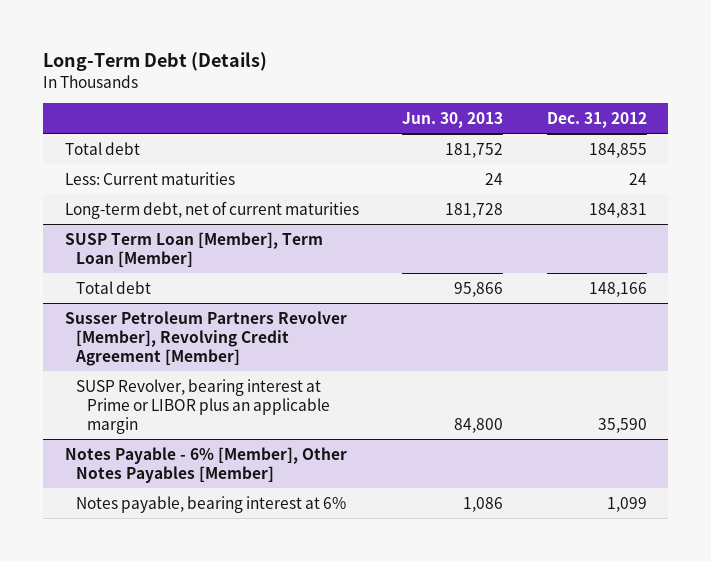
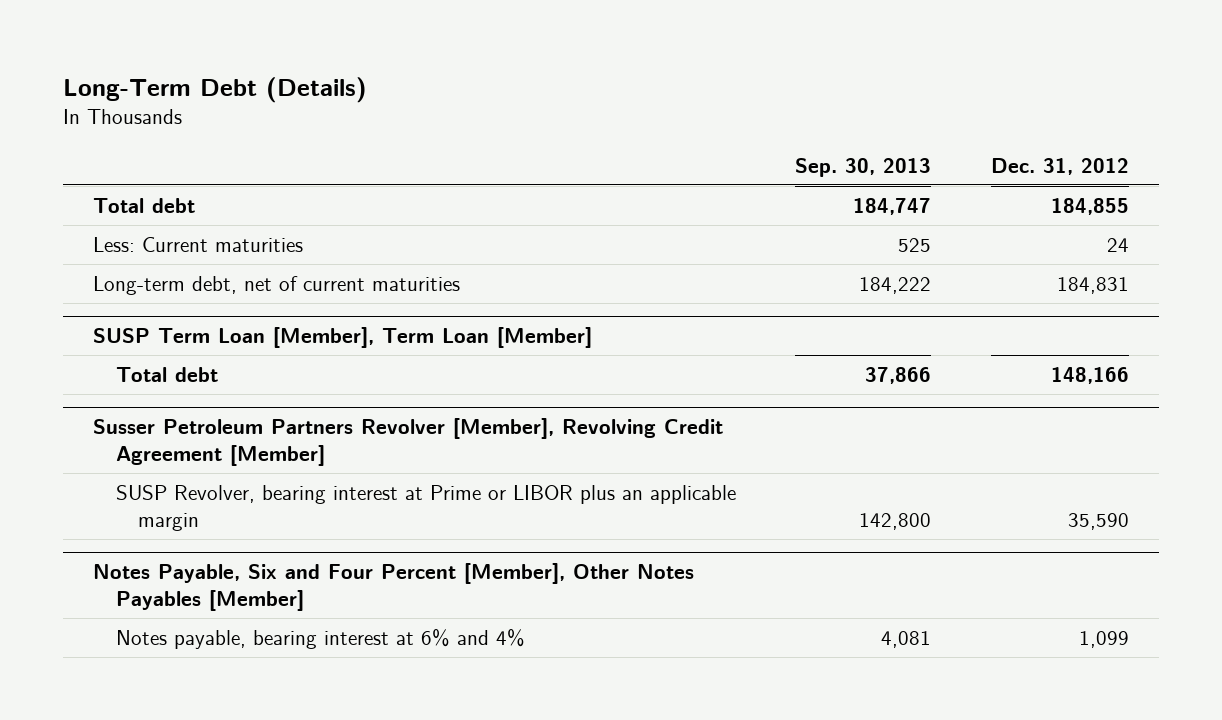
- | Jun. 30, 2013 | Dec. 31, 2012
+ | Sep. 30, 2013 | Dec. 31, 2012
- Notes Payable - 6% [Member], Other Notes Payables [Member]
- Notes payable, bearing interest at 6% | 1,086 | 1,099
+ Notes Payable, Six and Four Percent [Member], Other Notes Payables [Member]
+ Notes payable, bearing interest at 6% and 4% | 4,081 | 1,099

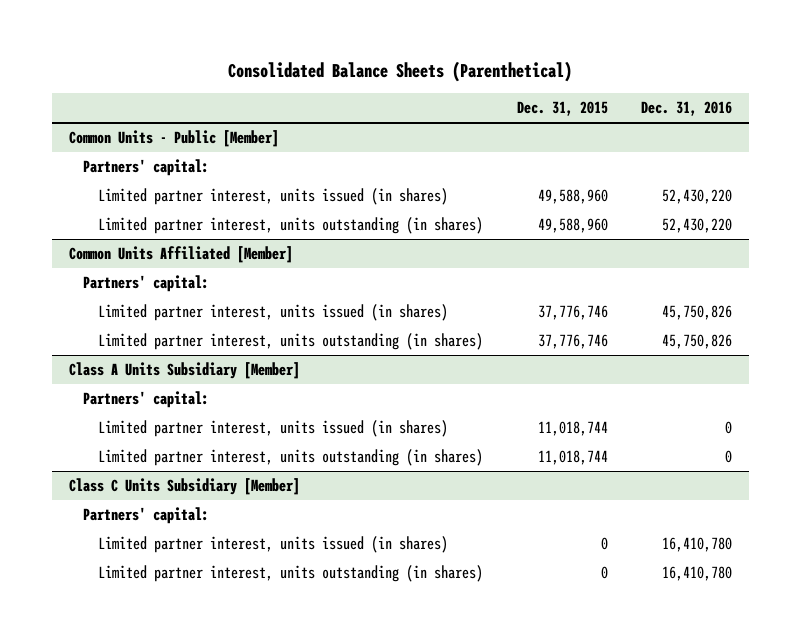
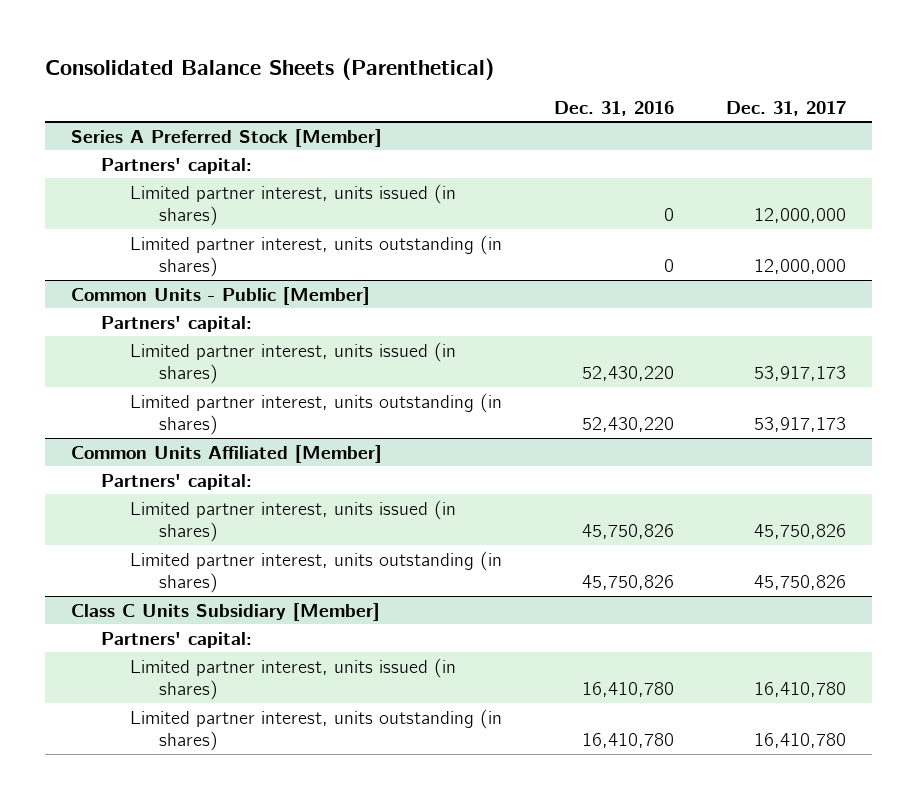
- | Dec. 31, 2015 | Dec. 31, 2016
+ | Dec. 31, 2016 | Dec. 31, 2017
+ Series A Preferred Stock [Member]
+ Partners' capital:
+ Limited partner interest, units issued (in shares) | 0 | 12,000,000
+ Limited partner interest, units outstanding (in shares) | 0 | 12,000,000
- Class A Units Subsidiary [Member]
- Partners' capital:
- Limited partner interest, units issued (in shares) | 11,018,744 | 0
- Limited partner interest, units outstanding (in shares) | 11,018,744 | 0

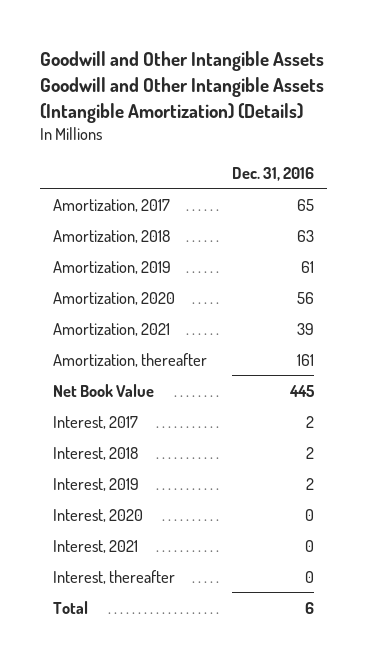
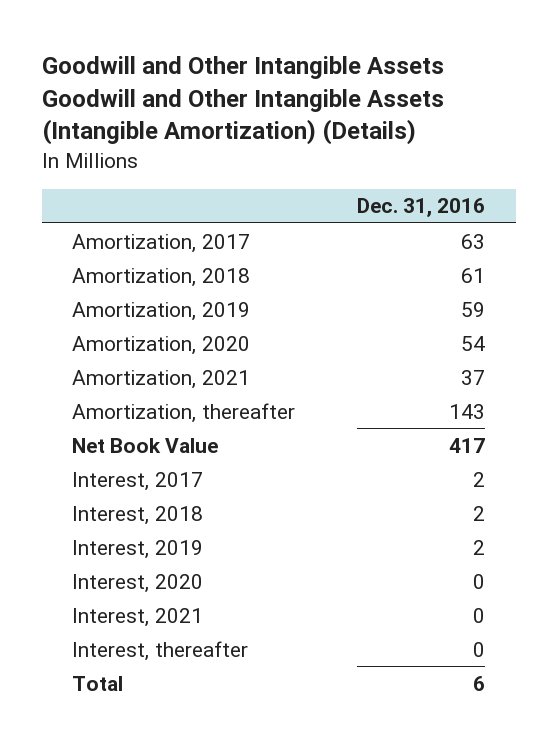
- Amortization, 2017 | 65
- Amortization, 2018 | 63
- Amortization, 2019 | 61
- Amortization, 2020 | 56
- Amortization, 2021 | 39
- Amortization, thereafter | 161
- Net Book Value | 445
+ Amortization, 2017 | 63
+ Amortization, 2018 | 61
+ Amortization, 2019 | 59
+ Amortization, 2020 | 54
+ Amortization, 2021 | 37
+ Amortization, thereafter | 143
+ Net Book Value | 417

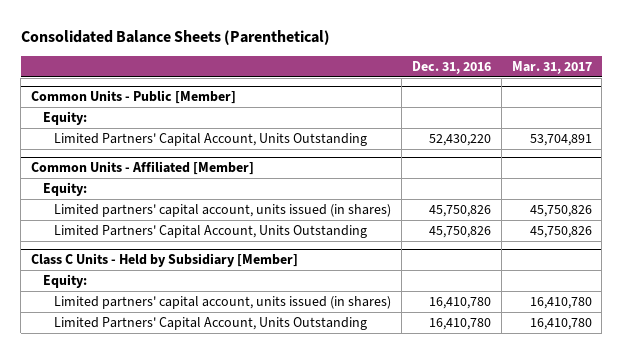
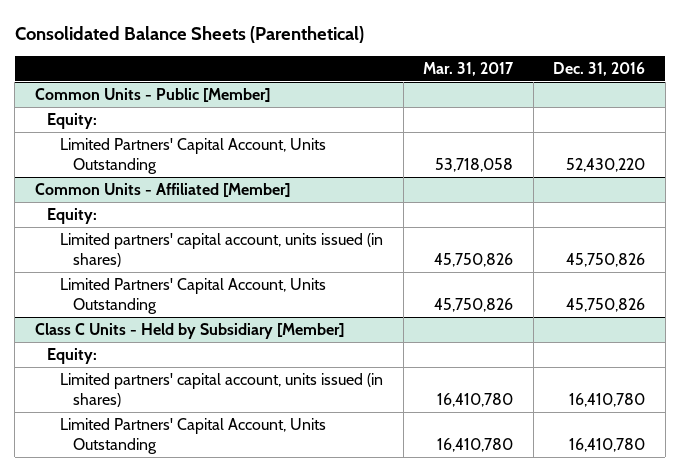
- | Dec. 31, 2016 | Mar. 31, 2017
+ | Mar. 31, 2017 | Dec. 31, 2016
@ Common Units - Public [Member]
- Limited Partners' Capital Account, Units Outstanding | 52,430,220 | 53,704,891
+ Limited Partners' Capital Account, Units Outstanding | 53,718,058 | 52,430,220

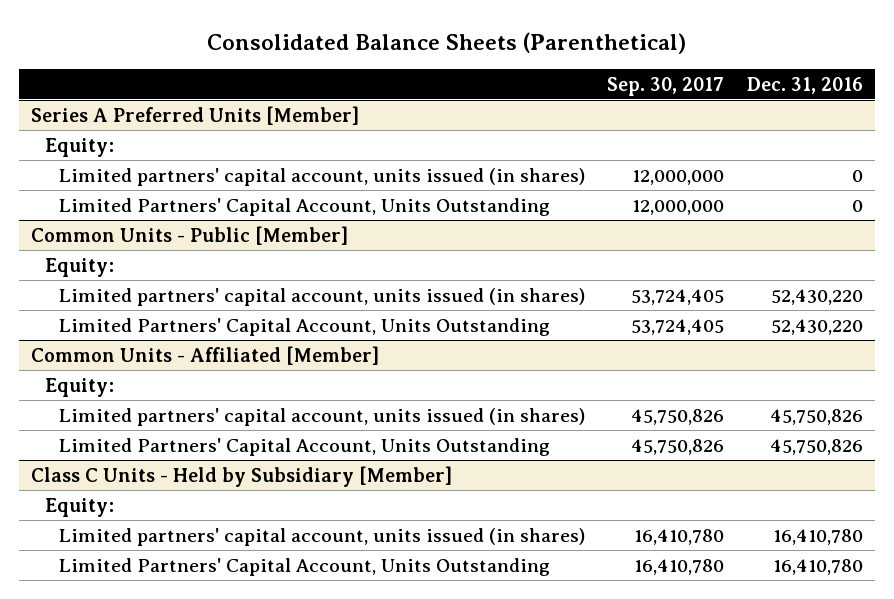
- | Mar. 31, 2017 | Dec. 31, 2016
+ | Sep. 30, 2017 | Dec. 31, 2016
+ Series A Preferred Units [Member]
+ Equity:
+ Limited partners' capital account, units issued (in shares) | 12,000,000 | 0
+ Limited Partners' Capital Account, Units Outstanding | 12,000,000 | 0
@ Common Units - Public [Member]
+ Limited partners' capital account, units issued (in shares) | 53,724,405 | 52,430,220

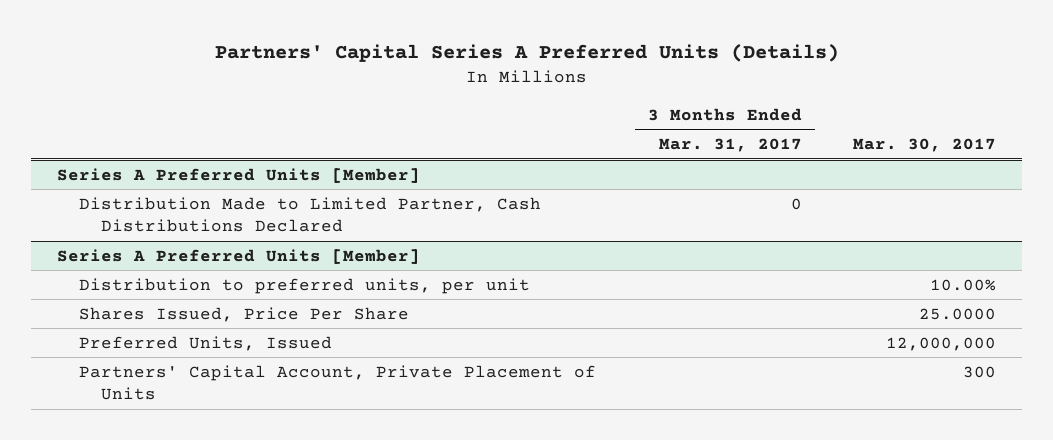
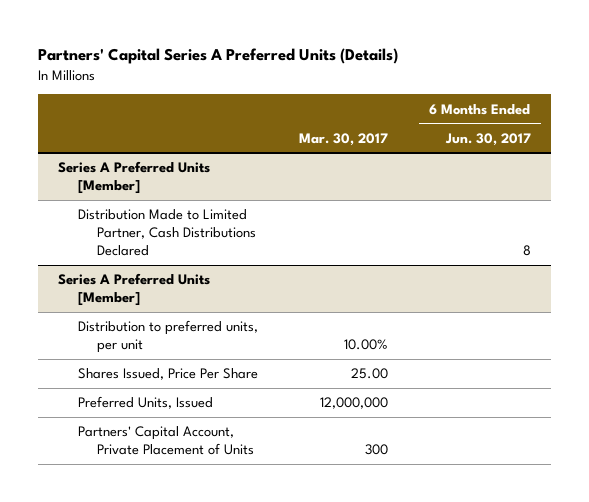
- | 3 Months Ended Mar. 31, 2017 | Mar. 30, 2017
+ | Mar. 30, 2017 | 6 Months Ended Jun. 30, 2017
@ Series A Preferred Units [Member]
- Shares Issued, Price Per Share | | 25.0000
+ Shares Issued, Price Per Share | 25.00 |

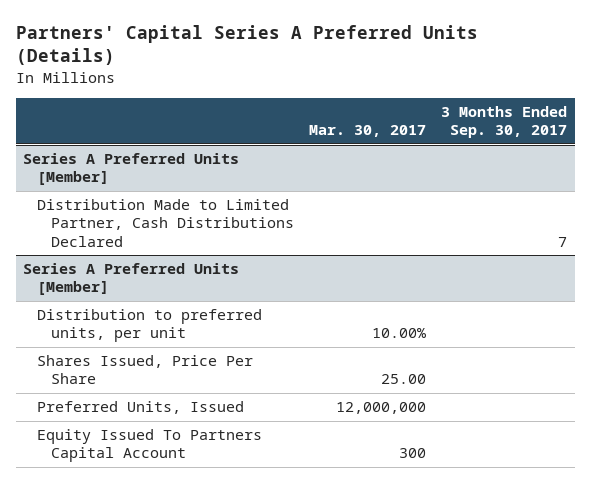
- | Mar. 30, 2017 | 6 Months Ended Jun. 30, 2017
+ | Mar. 30, 2017 | 3 Months Ended Sep. 30, 2017
@ Series A Preferred Units [Member]
- Partners' Capital Account, Private Placement of Units | 300 |
+ Equity Issued To Partners Capital Account | 300 |

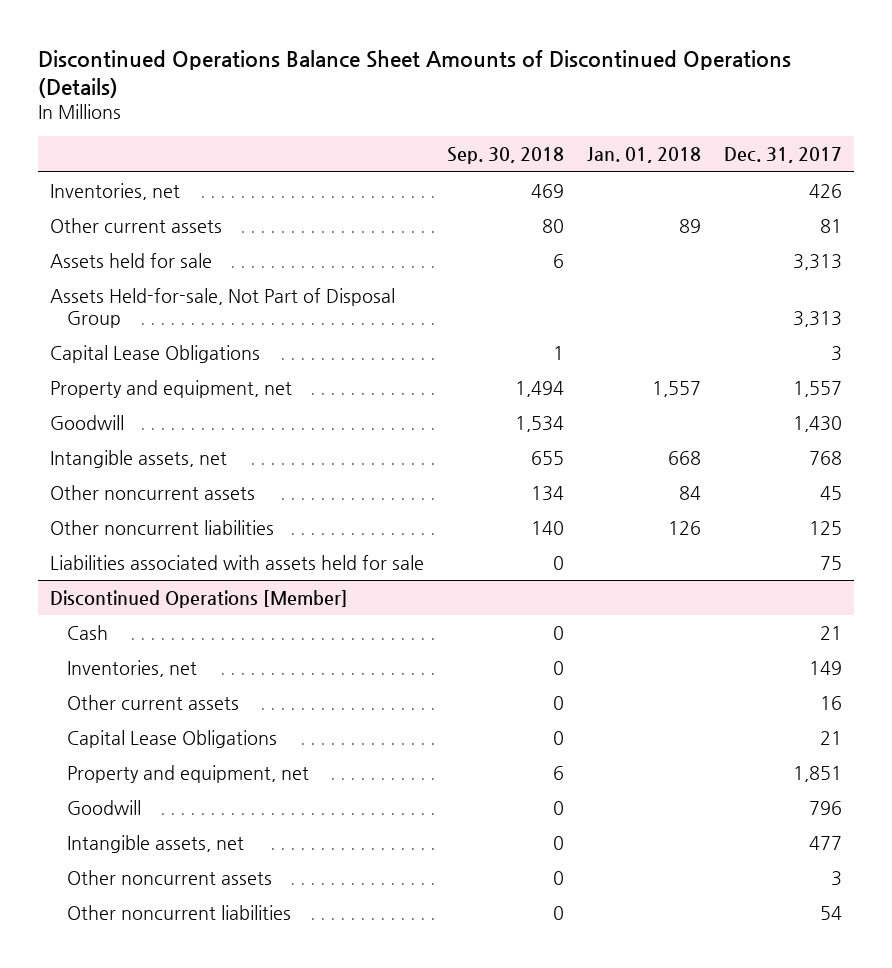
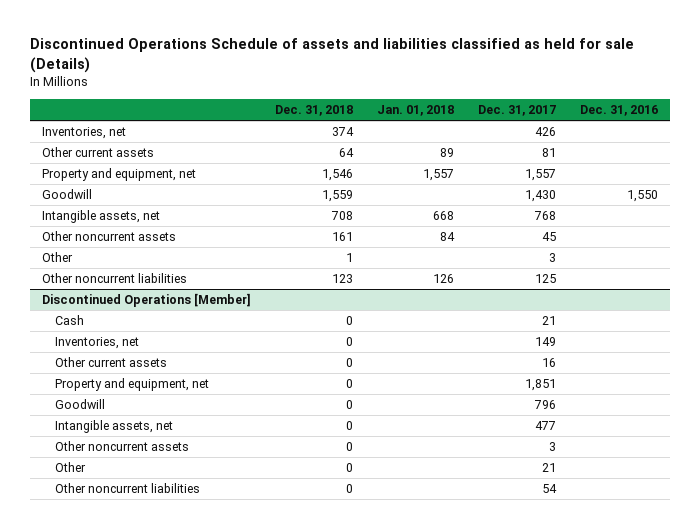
- Discontinued Operations Balance Sheet Amounts of Discontinued Operations (Details)
+ Discontinued Operations Schedule of assets and liabilities classified as held for sale (Details)
- | Sep. 30, 2018 | Jan. 01, 2018 | Dec. 31, 2017
+ | Dec. 31, 2018 | Jan. 01, 2018 | Dec. 31, 2017 | Dec. 31, 2016
- Assets held for sale | 6 | | 3,313
- Assets Held-for-sale, Not Part of Disposal Group | | | 3,313
- Capital Lease Obligations | 1 | | 3
+ Other | 1 | | 3 |
- Liabilities associated with assets held for sale | 0 | | 75
@ Discontinued Operations [Member]
- Capital Lease Obligations | 0 | | 21
+ Other | 0 | | 21 |

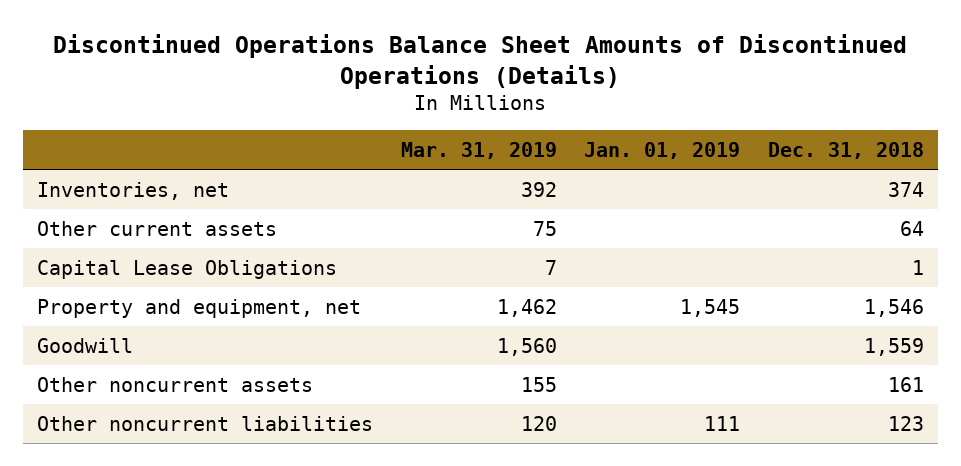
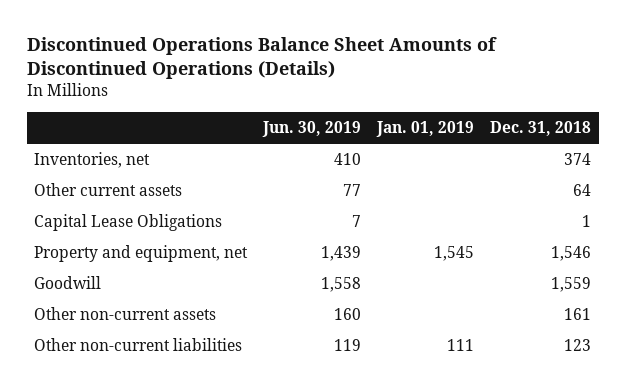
- | Mar. 31, 2019 | Jan. 01, 2019 | Dec. 31, 2018
+ | Jun. 30, 2019 | Jan. 01, 2019 | Dec. 31, 2018
- Other noncurrent assets | 155 | | 161
- Other noncurrent liabilities | 120 | 111 | 123
+ Other non-current assets | 160 | | 161
+ Other non-current liabilities | 119 | 111 | 123

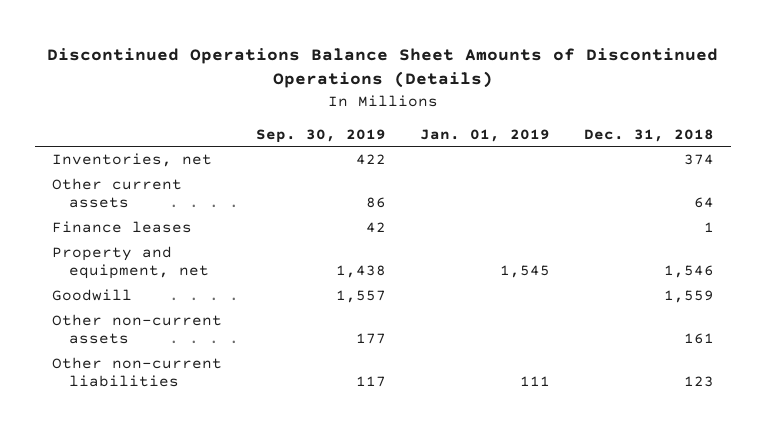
- | Jun. 30, 2019 | Jan. 01, 2019 | Dec. 31, 2018
+ | Sep. 30, 2019 | Jan. 01, 2019 | Dec. 31, 2018
- Capital Lease Obligations | 7 | | 1
+ Finance leases | 42 | | 1

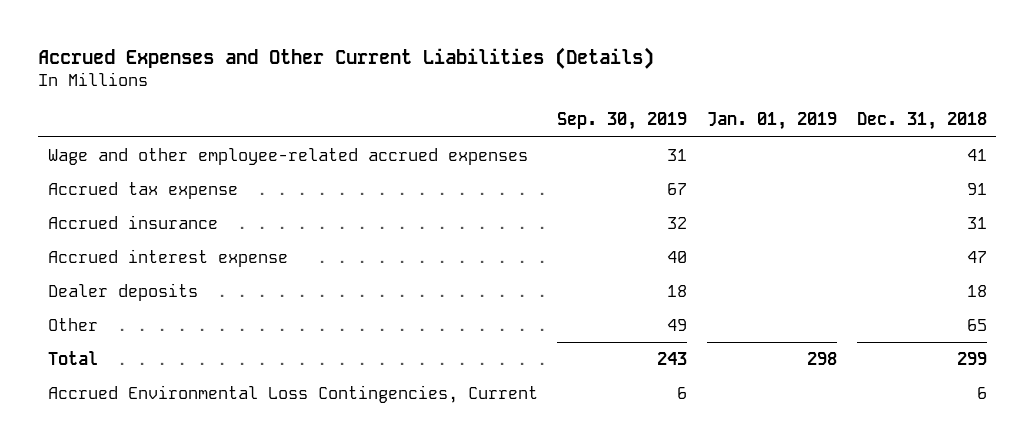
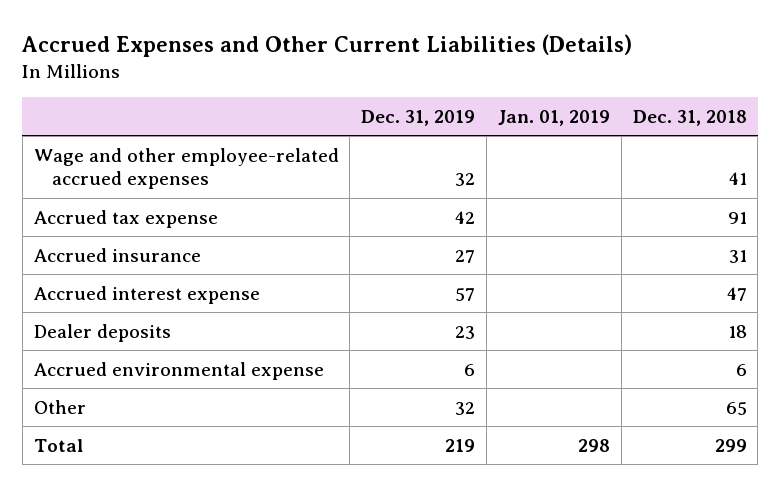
- | Sep. 30, 2019 | Jan. 01, 2019 | Dec. 31, 2018
+ | Dec. 31, 2019 | Jan. 01, 2019 | Dec. 31, 2018
+ Accrued environmental expense | 6 | | 6
- Accrued Environmental Loss Contingencies, Current | 6 | | 6

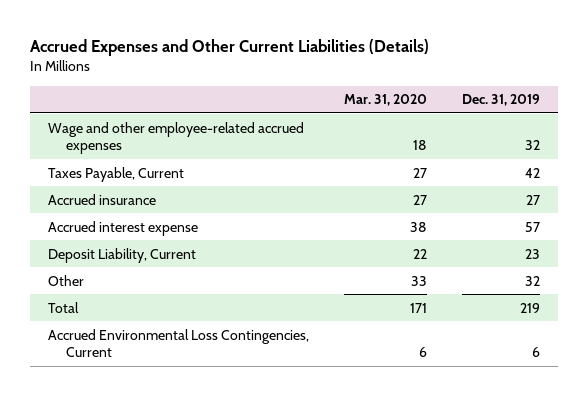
- | Dec. 31, 2019 | Jan. 01, 2019 | Dec. 31, 2018
+ | Mar. 31, 2020 | Dec. 31, 2019
- Accrued tax expense | 42 | | 91
+ Taxes Payable, Current | 27 | 42
- Dealer deposits | 23 | | 18
- Accrued environmental expense | 6 | | 6
+ Deposit Liability, Current | 22 | 23
+ Accrued Environmental Loss Contingencies, Current | 6 | 6

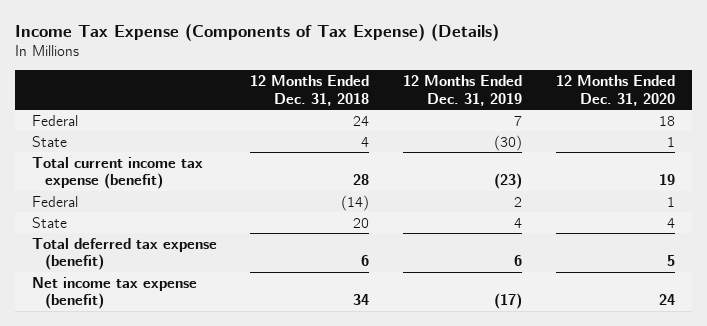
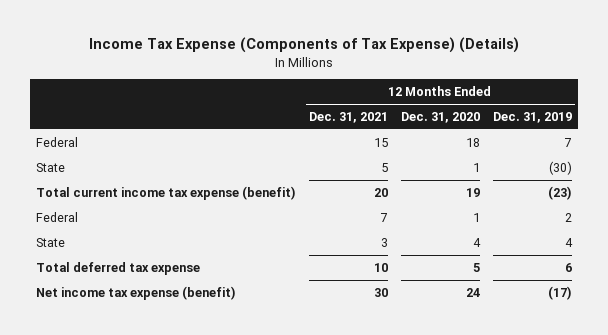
- | 12 Months Ended Dec. 31, 2018 | 12 Months Ended Dec. 31, 2019 | 12 Months Ended Dec. 31, 2020
+ | 12 Months Ended Dec. 31, 2021 | 12 Months Ended Dec. 31, 2020 | 12 Months Ended Dec. 31, 2019
- Total deferred tax expense (benefit) | 6 | 6 | 5
+ Total deferred tax expense | 10 | 5 | 6

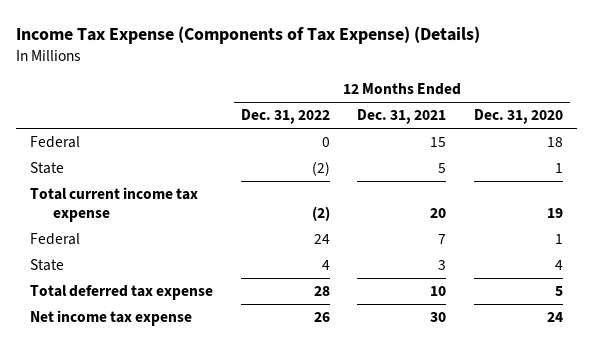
- | 12 Months Ended Dec. 31, 2021 | 12 Months Ended Dec. 31, 2020 | 12 Months Ended Dec. 31, 2019
+ | 12 Months Ended Dec. 31, 2022 | 12 Months Ended Dec. 31, 2021 | 12 Months Ended Dec. 31, 2020
- Total current income tax expense (benefit) | 20 | 19 | (23)
+ Total current income tax expense | (2) | 20 | 19
- Net income tax expense (benefit) | 30 | 24 | (17)
+ Net income tax expense | 26 | 30 | 24

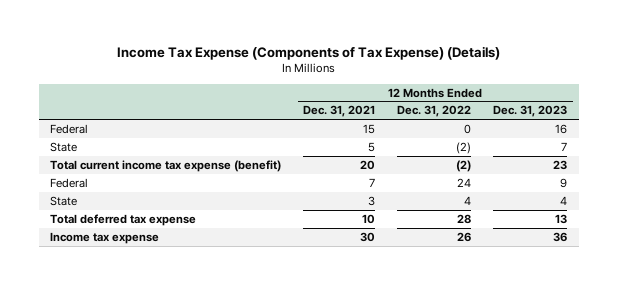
- | 12 Months Ended Dec. 31, 2022 | 12 Months Ended Dec. 31, 2021 | 12 Months Ended Dec. 31, 2020
+ | 12 Months Ended Dec. 31, 2021 | 12 Months Ended Dec. 31, 2022 | 12 Months Ended Dec. 31, 2023
- Total current income tax expense | (2) | 20 | 19
+ Total current income tax expense (benefit) | 20 | (2) | 23
- Net income tax expense | 26 | 30 | 24
+ Income tax expense | 30 | 26 | 36

